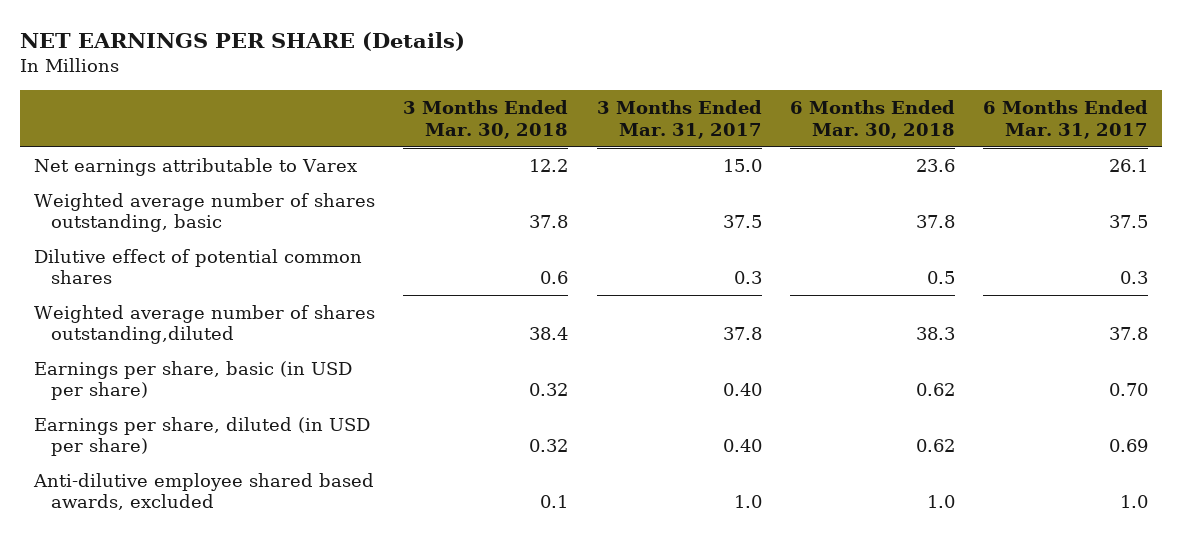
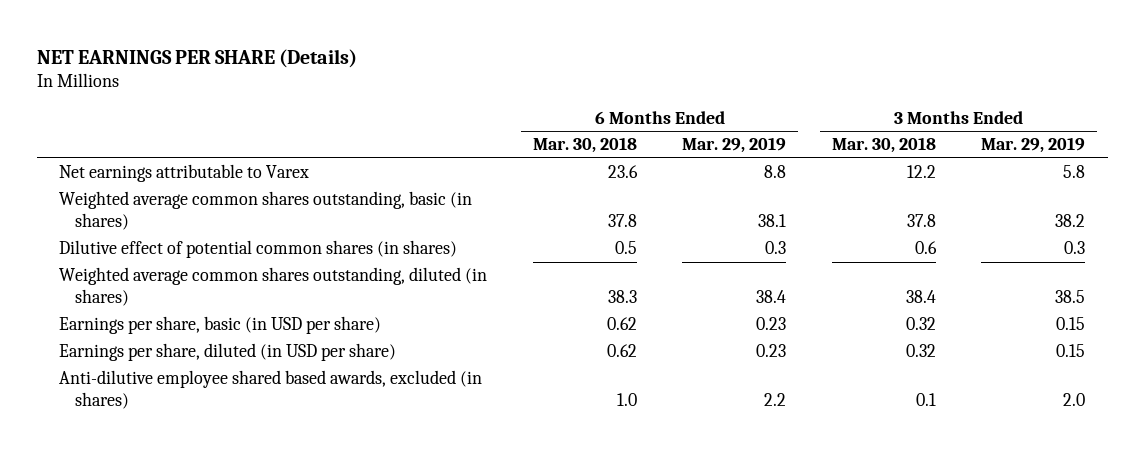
- | 3 Months Ended Mar. 30, 2018 | 3 Months Ended Mar. 31, 2017 | 6 Months Ended Mar. 30, 2018 | 6 Months Ended Mar. 31, 2017
+ | 6 Months Ended Mar. 30, 2018 | 6 Months Ended Mar. 29, 2019 | 3 Months Ended Mar. 30, 2018 | 3 Months Ended Mar. 29, 2019
- Weighted average number of shares outstanding, basic | 37.8 | 37.5 | 37.8 | 37.5
- Dilutive effect of potential common shares | 0.6 | 0.3 | 0.5 | 0.3
- Weighted average number of shares outstanding,diluted | 38.4 | 37.8 | 38.3 | 37.8
+ Weighted average common shares outstanding, basic (in shares) | 37.8 | 38.1 | 37.8 | 38.2
+ Dilutive effect of potential common shares (in shares) | 0.5 | 0.3 | 0.6 | 0.3
+ Weighted average common shares outstanding, diluted (in shares) | 38.3 | 38.4 | 38.4 | 38.5
- Anti-dilutive employee shared based awards, excluded | 0.1 | 1.0 | 1.0 | 1.0
+ Anti-dilutive employee shared based awards, excluded (in shares) | 1.0 | 2.2 | 0.1 | 2.0

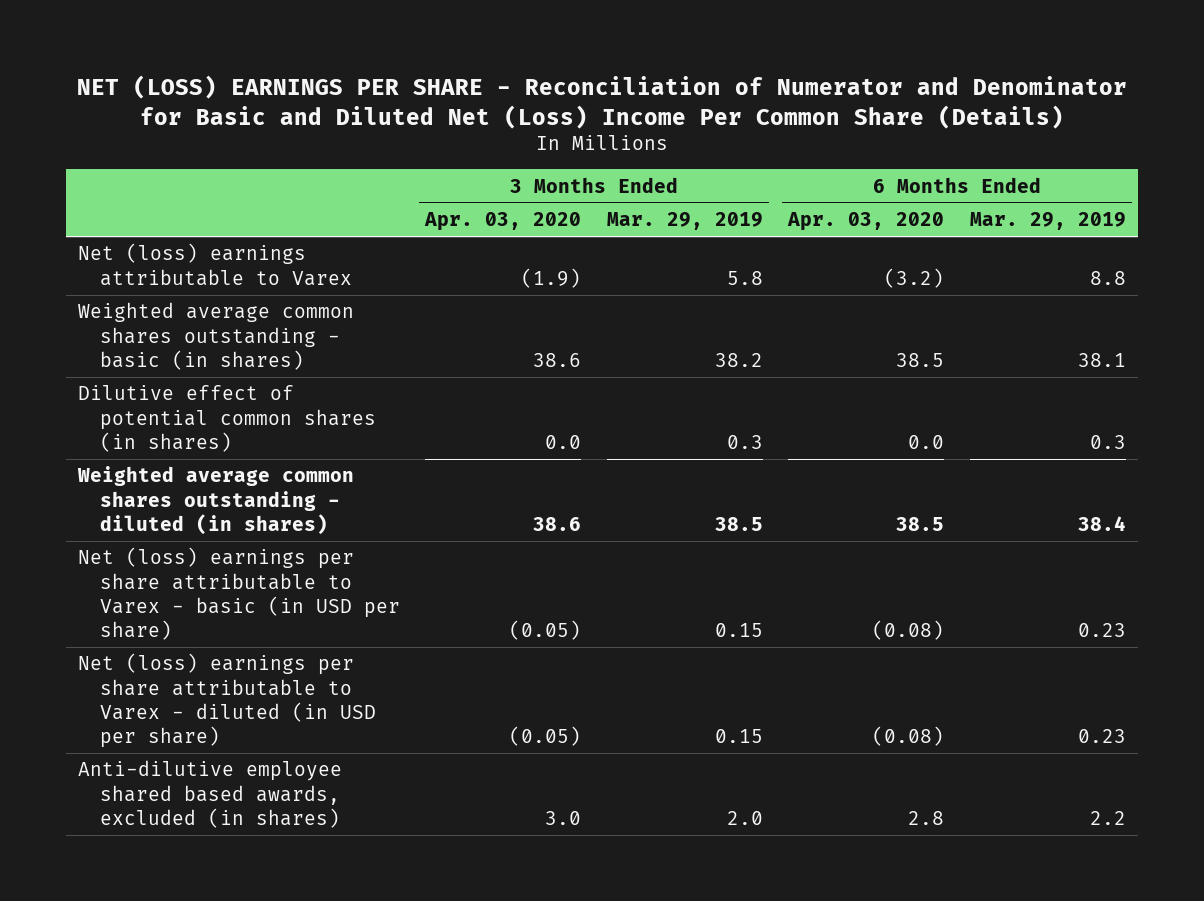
- NET EARNINGS PER SHARE (Details)
+ NET (LOSS) EARNINGS PER SHARE - Reconciliation of Numerator and Denominator for Basic and Diluted Net (Loss) Income Per Common Share (Details)
- | 6 Months Ended Mar. 30, 2018 | 6 Months Ended Mar. 29, 2019 | 3 Months Ended Mar. 30, 2018 | 3 Months Ended Mar. 29, 2019
+ | 3 Months Ended Apr. 03, 2020 | 3 Months Ended Mar. 29, 2019 | 6 Months Ended Apr. 03, 2020 | 6 Months Ended Mar. 29, 2019
- Net earnings attributable to Varex | 23.6 | 8.8 | 12.2 | 5.8
- Weighted average common shares outstanding, basic (in shares) | 37.8 | 38.1 | 37.8 | 38.2
+ Net (loss) earnings attributable to Varex | (1.9) | 5.8 | (3.2) | 8.8
+ Weighted average common shares outstanding - basic (in shares) | 38.6 | 38.2 | 38.5 | 38.1
- Weighted average common shares outstanding, diluted (in shares) | 38.3 | 38.4 | 38.4 | 38.5
- Earnings per share, basic (in USD per share) | 0.62 | 0.23 | 0.32 | 0.15
- Earnings per share, diluted (in USD per share) | 0.62 | 0.23 | 0.32 | 0.15
+ Weighted average common shares outstanding - diluted (in shares) | 38.6 | 38.5 | 38.5 | 38.4
+ Net (loss) earnings per share attributable to Varex - basic (in USD per share) | (0.05) | 0.15 | (0.08) | 0.23
+ Net (loss) earnings per share attributable to Varex - diluted (in USD per share) | (0.05) | 0.15 | (0.08) | 0.23

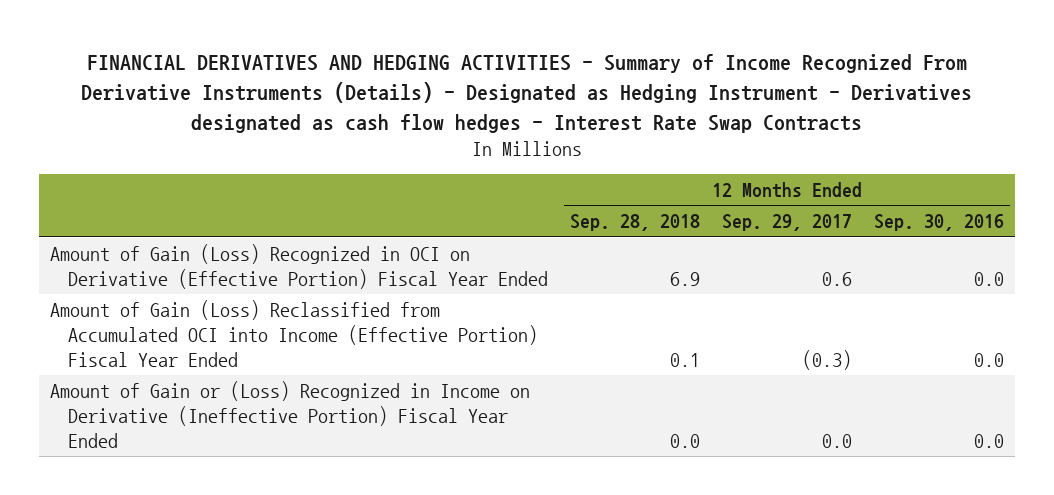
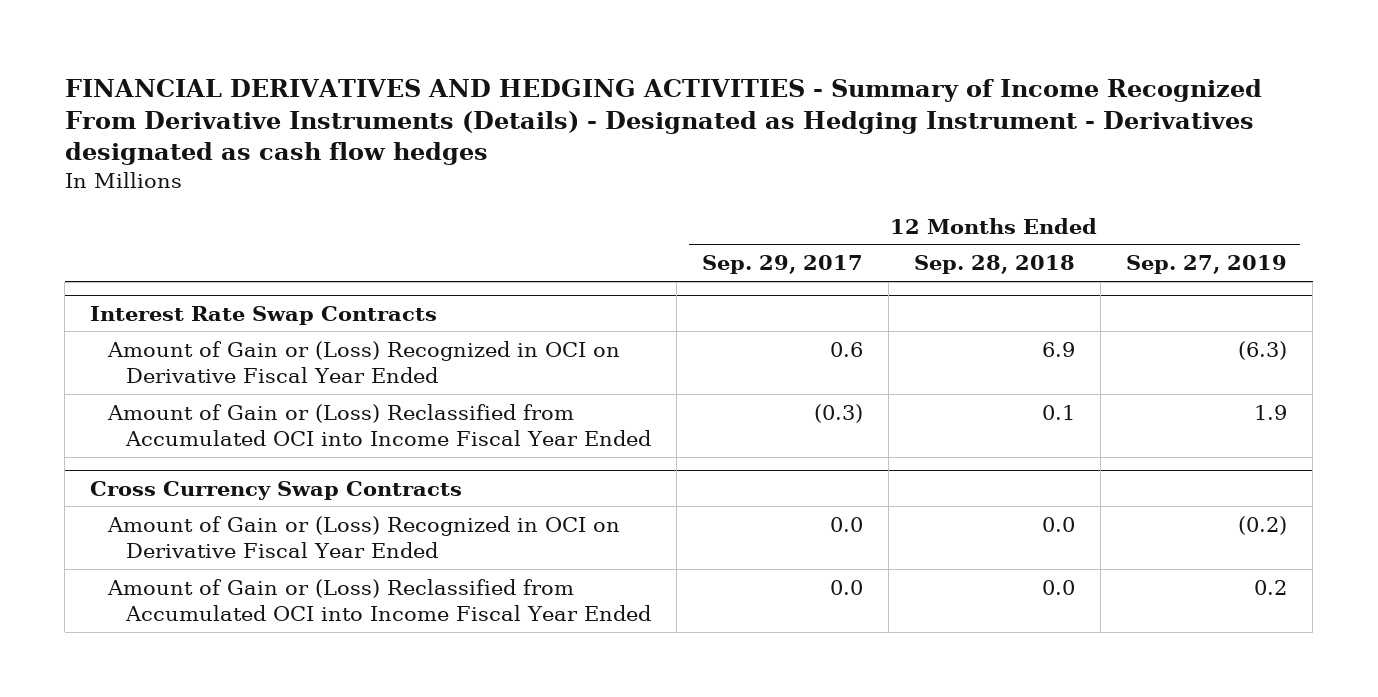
- FINANCIAL DERIVATIVES AND HEDGING ACTIVITIES - Summary of Income Recognized From Derivative Instruments (Details) - Designated as Hedging Instrument - Derivatives designated as cash flow hedges - Interest Rate Swap Contracts
+ FINANCIAL DERIVATIVES AND HEDGING ACTIVITIES - Summary of Income Recognized From Derivative Instruments (Details) - Designated as Hedging Instrument - Derivatives designated as cash flow hedges
- | 12 Months Ended Sep. 28, 2018 | 12 Months Ended Sep. 29, 2017 | 12 Months Ended Sep. 30, 2016
+ | 12 Months Ended Sep. 29, 2017 | 12 Months Ended Sep. 28, 2018 | 12 Months Ended Sep. 27, 2019
- Amount of Gain (Loss) Recognized in OCI on Derivative (Effective Portion) Fiscal Year Ended | 6.9 | 0.6 | 0.0
- Amount of Gain (Loss) Reclassified from Accumulated OCI into Income (Effective Portion) Fiscal Year Ended | 0.1 | (0.3) | 0.0
- Amount of Gain or (Loss) Recognized in Income on Derivative (Ineffective Portion) Fiscal Year Ended | 0.0 | 0.0 | 0.0
+ Interest Rate Swap Contracts
+ Amount of Gain or (Loss) Recognized in OCI on Derivative Fiscal Year Ended | 0.6 | 6.9 | (6.3)
+ Amount of Gain or (Loss) Reclassified from Accumulated OCI into Income Fiscal Year Ended | (0.3) | 0.1 | 1.9
+ Cross Currency Swap Contracts
+ Amount of Gain or (Loss) Recognized in OCI on Derivative Fiscal Year Ended | 0.0 | 0.0 | (0.2)
+ Amount of Gain or (Loss) Reclassified from Accumulated OCI into Income Fiscal Year Ended | 0.0 | 0.0 | 0.2

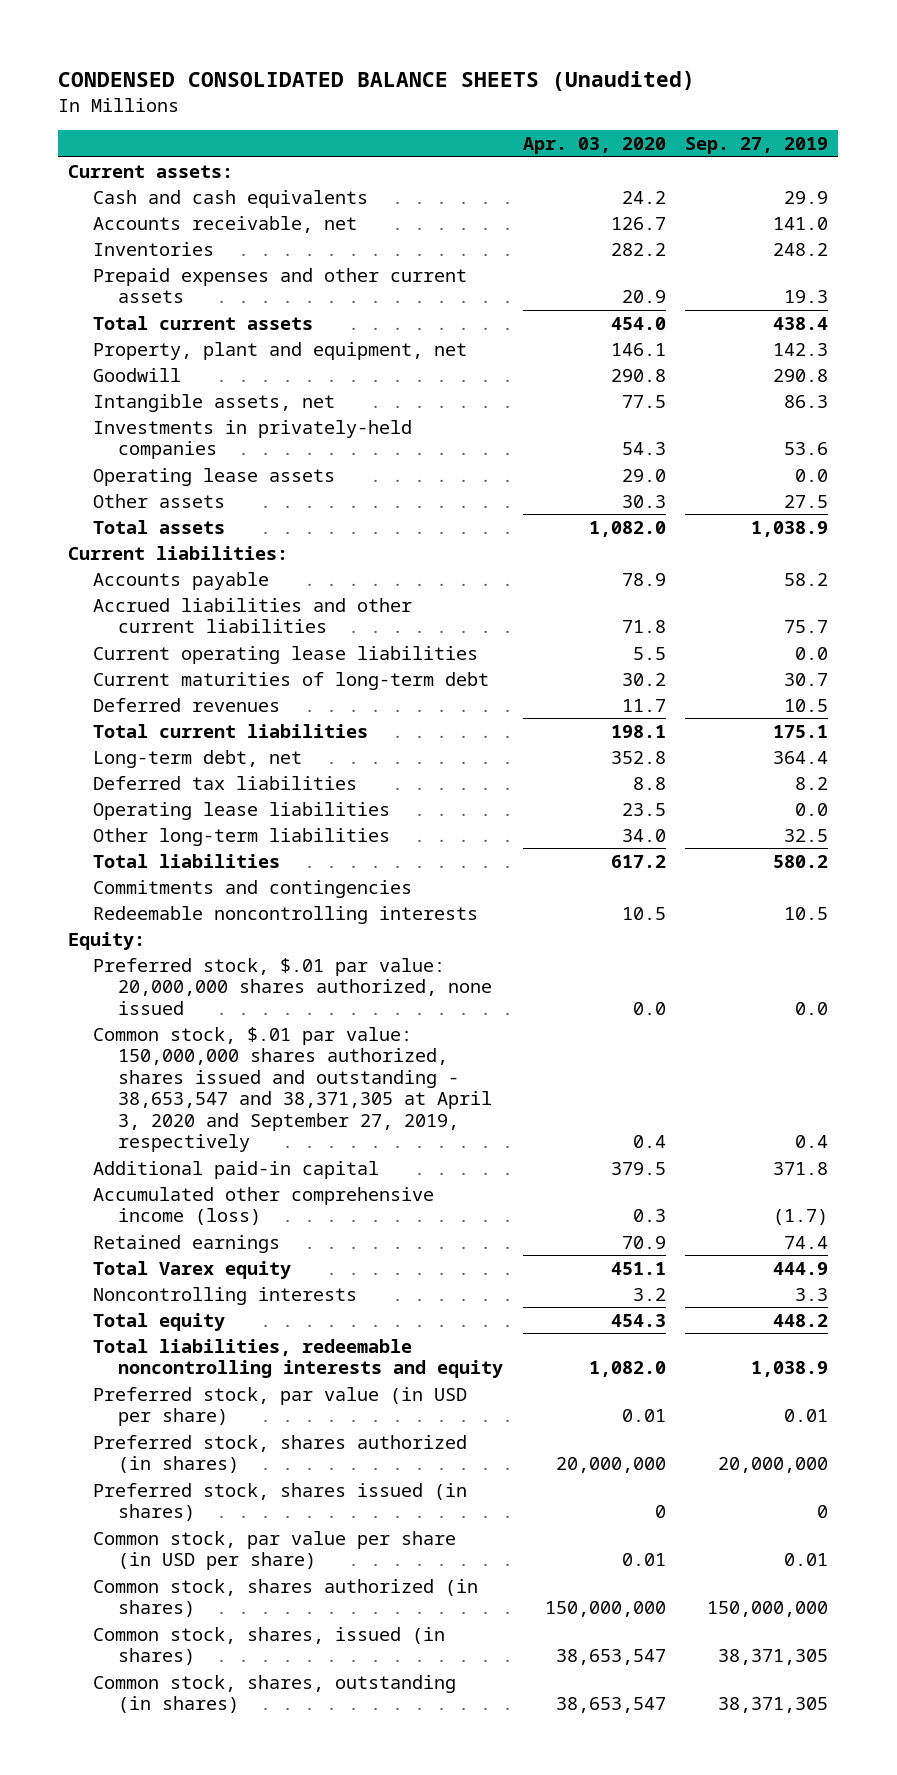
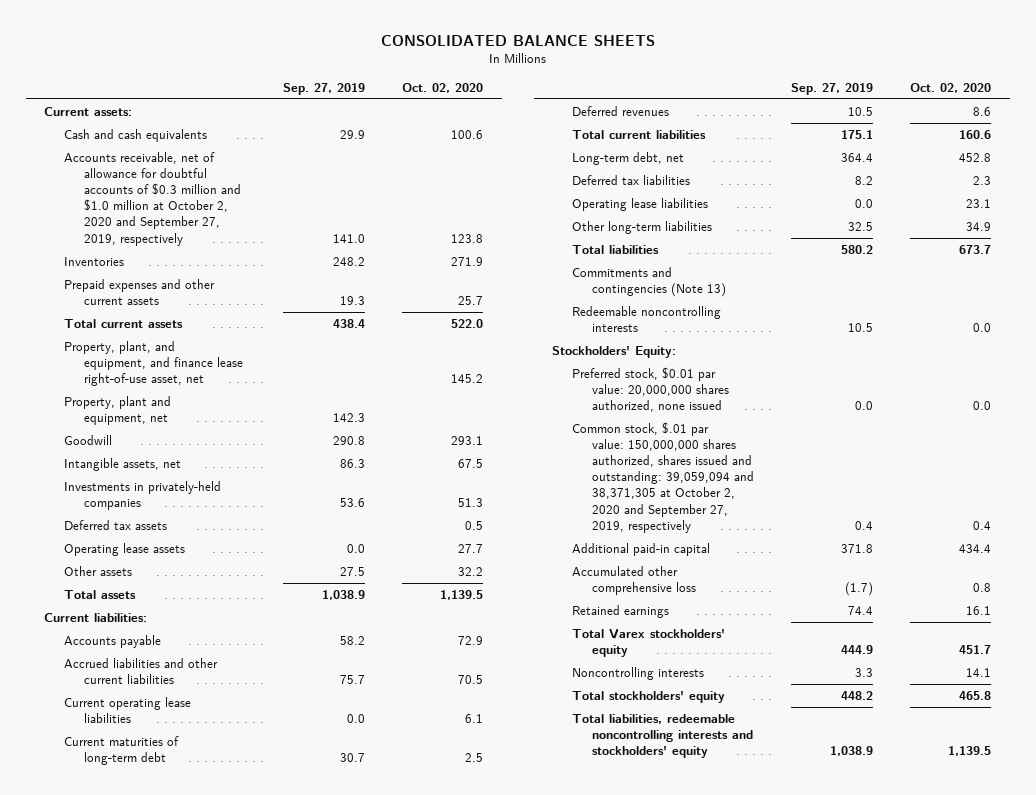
- CONDENSED CONSOLIDATED BALANCE SHEETS (Unaudited)
+ CONSOLIDATED BALANCE SHEETS
- | Apr. 03, 2020 | Sep. 27, 2019
+ | Sep. 27, 2019 | Oct. 02, 2020
- Accounts receivable, net | 126.7 | 141.0
+ Accounts receivable, net of allowance for doubtful accounts of $0.3 million and $1.0 million at October 2, 2020 and September 27, 2019, respectively | 141.0 | 123.8
+ Property, plant, and equipment, and finance lease right-of-use asset, net | | 145.2
+ Deferred tax assets | | 0.5
- Commitments and contingencies
+ Commitments and contingencies (Note 13)
- Equity:
- Preferred stock, $.01 par value: 20,000,000 shares authorized, none issued | 0.0 | 0.0
- Common stock, $.01 par value: 150,000,000 shares authorized, shares issued and outstanding - 38,653,547 and 38,371,305 at April 3, 2020 and September 27, 2019, respectively | 0.4 | 0.4
+ Stockholders' Equity:
+ Preferred stock, $0.01 par value: 20,000,000 shares authorized, none issued | 0.0 | 0.0
+ Common stock, $.01 par value: 150,000,000 shares authorized, shares issued and outstanding: 39,059,094 and 38,371,305 at October 2, 2020 and September 27, 2019, respectively | 0.4 | 0.4
- Accumulated other comprehensive income (loss) | 0.3 | (1.7)
+ Accumulated other comprehensive loss | (1.7) | 0.8
- Total Varex equity | 451.1 | 444.9
+ Total Varex stockholders' equity | 444.9 | 451.7
- Total equity | 454.3 | 448.2
- Total liabilities, redeemable noncontrolling interests and equity | 1,082.0 | 1,038.9
- Preferred stock, par value (in USD per share) | 0.01 | 0.01
- Preferred stock, shares authorized (in shares) | 20,000,000 | 20,000,000
- Preferred stock, shares issued (in shares) | 0 | 0
- Common stock, par value per share (in USD per share) | 0.01 | 0.01
- Common stock, shares authorized (in shares) | 150,000,000 | 150,000,000
- Common stock, shares, issued (in shares) | 38,653,547 | 38,371,305
- Common stock, shares, outstanding (in shares) | 38,653,547 | 38,371,305
+ Total stockholders' equity | 448.2 | 465.8
+ Total liabilities, redeemable noncontrolling interests and stockholders' equity | 1,038.9 | 1,139.5

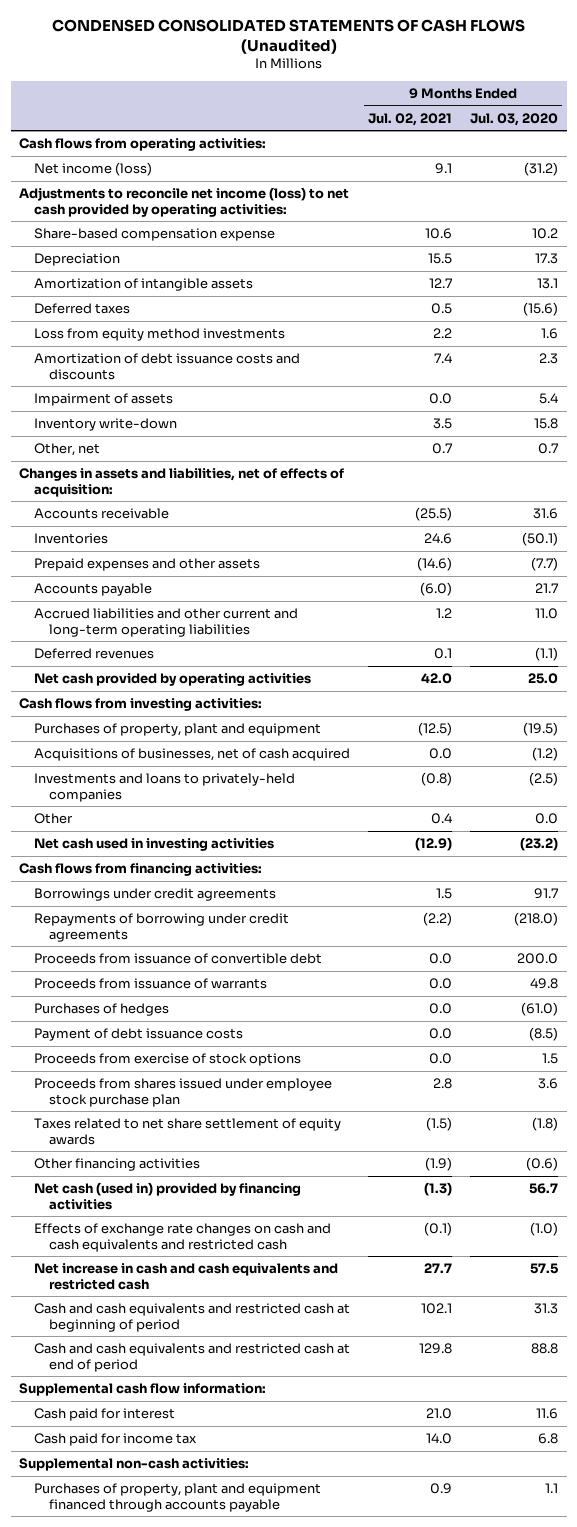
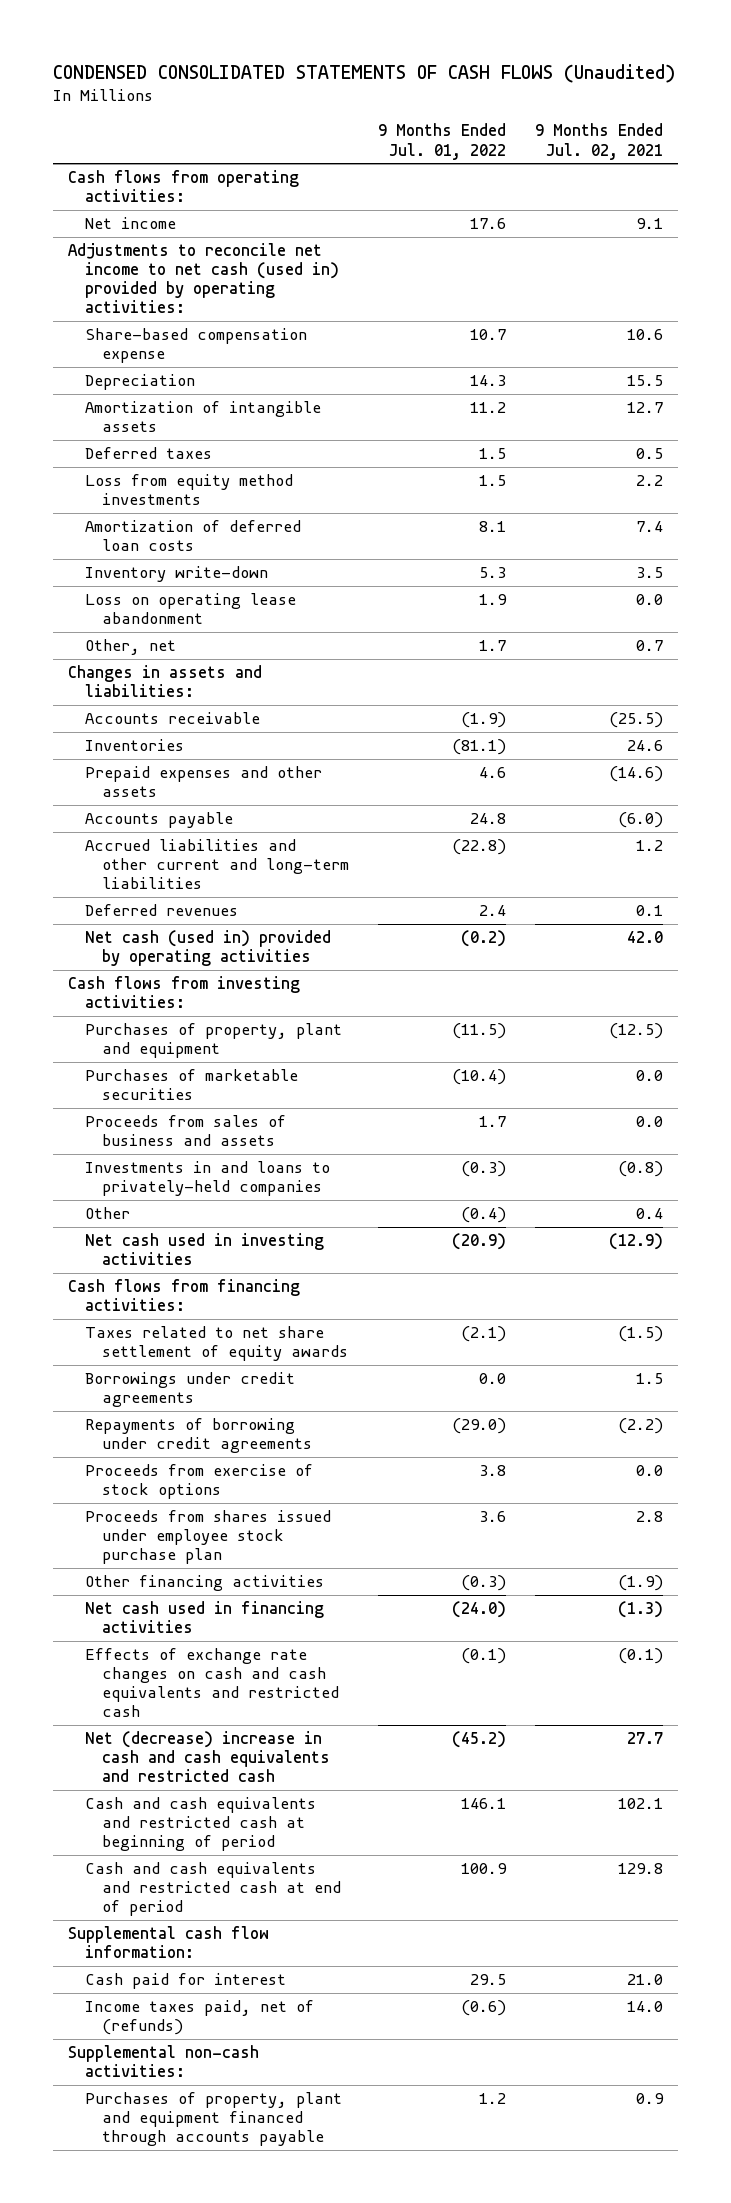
- | 9 Months Ended Jul. 02, 2021 | 9 Months Ended Jul. 03, 2020
+ | 9 Months Ended Jul. 01, 2022 | 9 Months Ended Jul. 02, 2021
- Net income (loss) | 9.1 | (31.2)
- Adjustments to reconcile net income (loss) to net cash provided by operating activities:
+ Net income | 17.6 | 9.1
+ Adjustments to reconcile net income to net cash (used in) provided by operating activities:
- Amortization of debt issuance costs and discounts | 7.4 | 2.3
- Impairment of assets | 0.0 | 5.4
+ Amortization of deferred loan costs | 8.1 | 7.4
+ Loss on operating lease abandonment | 1.9 | 0.0
- Changes in assets and liabilities, net of effects of acquisition:
+ Changes in assets and liabilities:
- Accrued liabilities and other current and long-term operating liabilities | 1.2 | 11.0
+ Accrued liabilities and other current and long-term liabilities | (22.8) | 1.2
- Net cash provided by operating activities | 42.0 | 25.0
+ Net cash (used in) provided by operating activities | (0.2) | 42.0
- Acquisitions of businesses, net of cash acquired | 0.0 | (1.2)
- Investments and loans to privately-held companies | (0.8) | (2.5)
+ Purchases of marketable securities | (10.4) | 0.0
+ Proceeds from sales of business and assets | 1.7 | 0.0
+ Investments in and loans to privately-held companies | (0.3) | (0.8)
moved up: Taxes related to net share settlement of equity awards | (2.1) | (1.5)
- Proceeds from issuance of convertible debt | 0.0 | 200.0
- Proceeds from issuance of warrants | 0.0 | 49.8
- Purchases of hedges | 0.0 | (61.0)
- Payment of debt issuance costs | 0.0 | (8.5)
- Net cash (used in) provided by financing activities | (1.3) | 56.7
+ Net cash used in financing activities | (24.0) | (1.3)
- Net increase in cash and cash equivalents and restricted cash | 27.7 | 57.5
+ Net (decrease) increase in cash and cash equivalents and restricted cash | (45.2) | 27.7
- Cash paid for income tax | 14.0 | 6.8
+ Income taxes paid, net of (refunds) | (0.6) | 14.0

